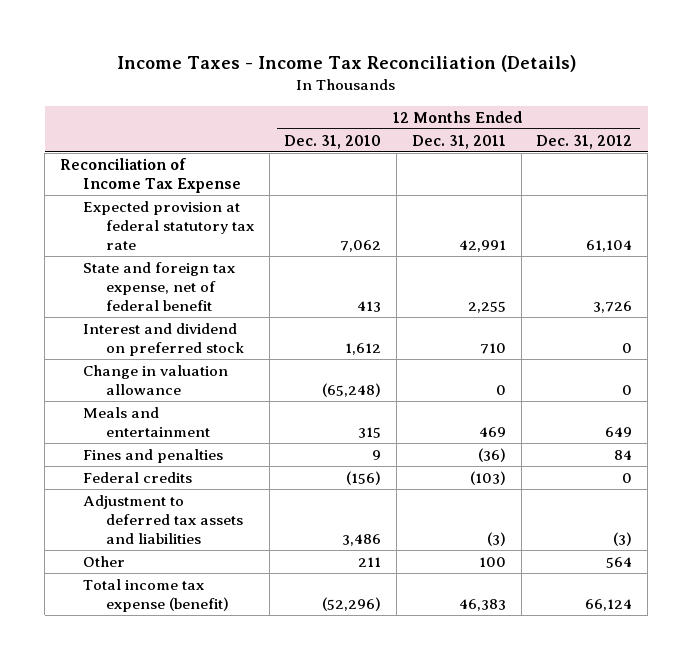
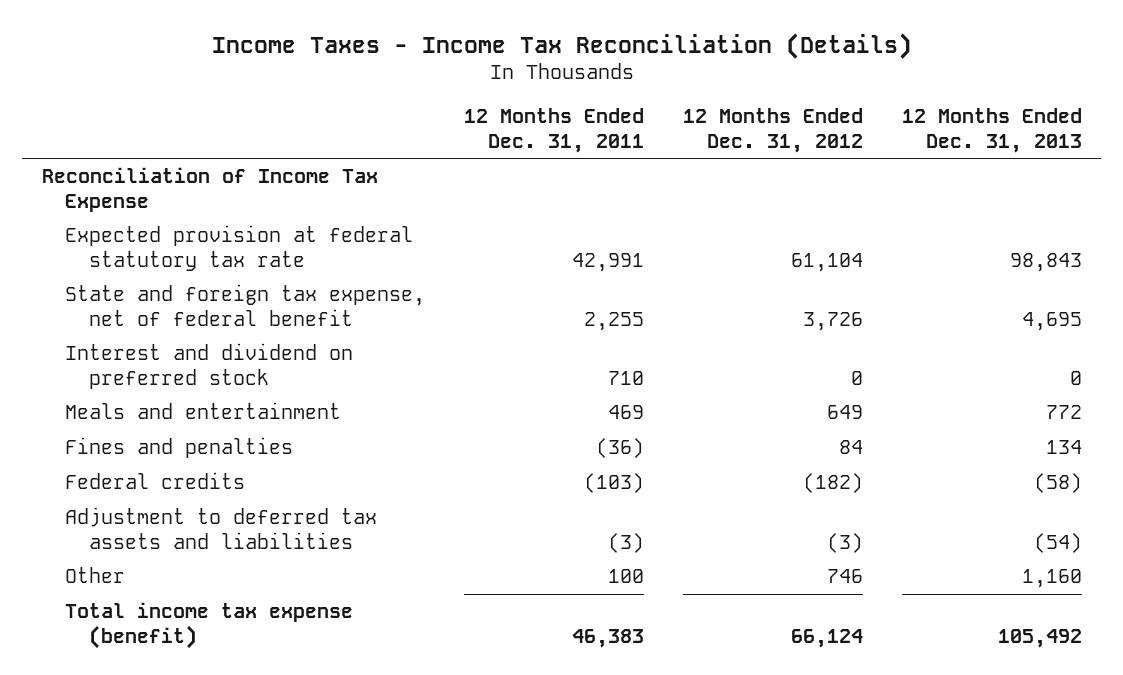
- | 12 Months Ended Dec. 31, 2010 | 12 Months Ended Dec. 31, 2011 | 12 Months Ended Dec. 31, 2012
+ | 12 Months Ended Dec. 31, 2011 | 12 Months Ended Dec. 31, 2012 | 12 Months Ended Dec. 31, 2013
- Change in valuation allowance | (65,248) | 0 | 0
- Federal credits | (156) | (103) | 0
+ Federal credits | (103) | (182) | (58)
- Other | 211 | 100 | 564
+ Other | 100 | 746 | 1,160

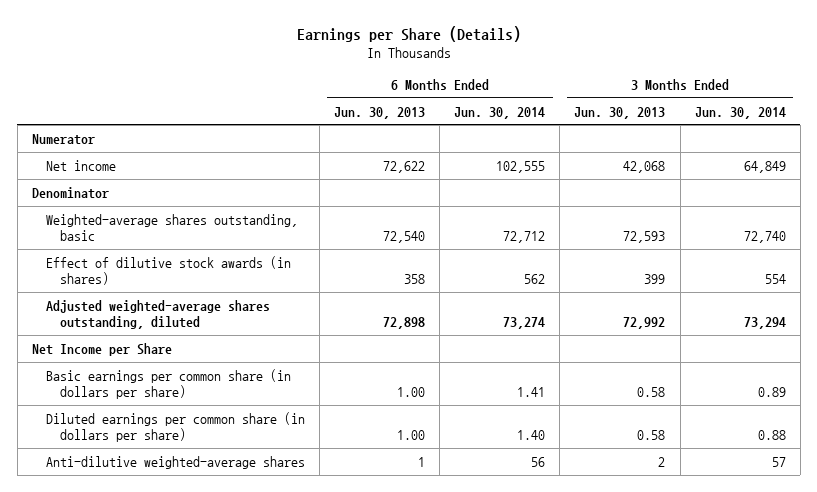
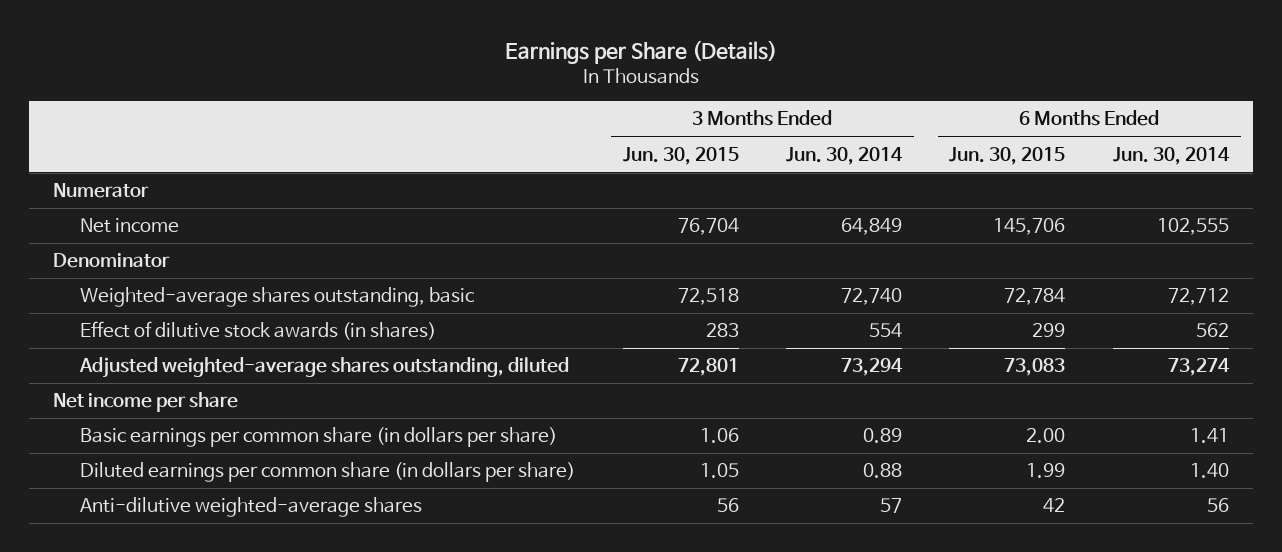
- | 6 Months Ended Jun. 30, 2013 | 6 Months Ended Jun. 30, 2014 | 3 Months Ended Jun. 30, 2013 | 3 Months Ended Jun. 30, 2014
+ | 3 Months Ended Jun. 30, 2015 | 3 Months Ended Jun. 30, 2014 | 6 Months Ended Jun. 30, 2015 | 6 Months Ended Jun. 30, 2014
- Net Income per Share
+ Net income per share

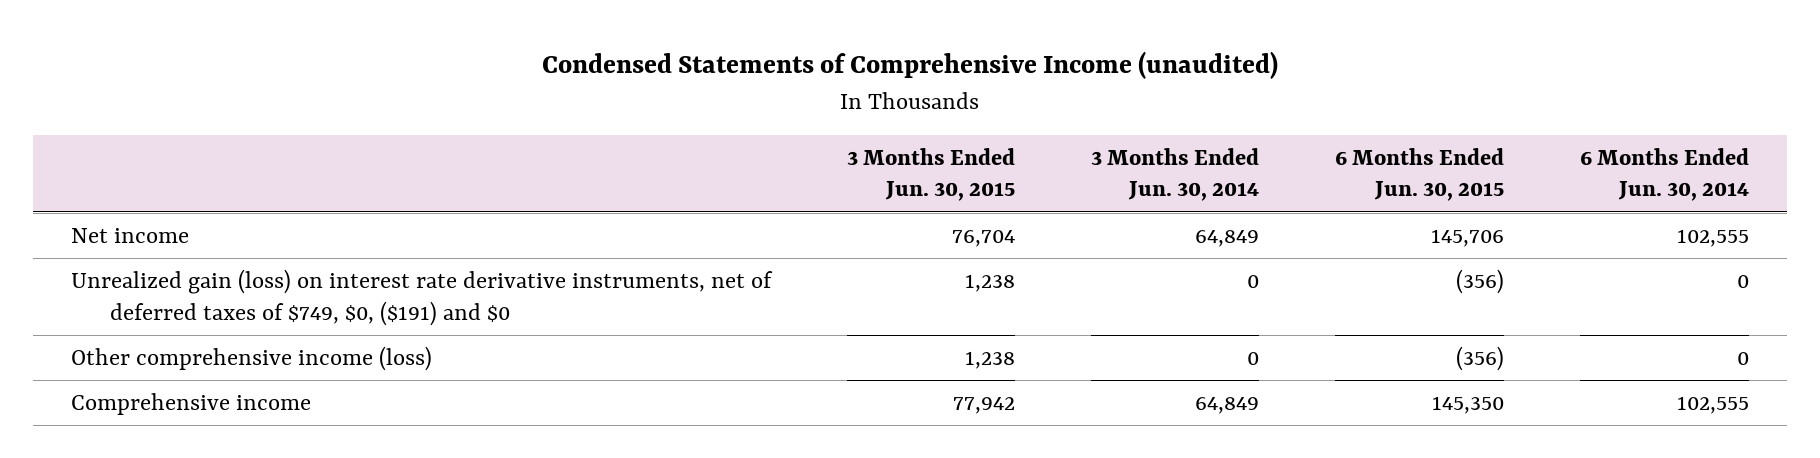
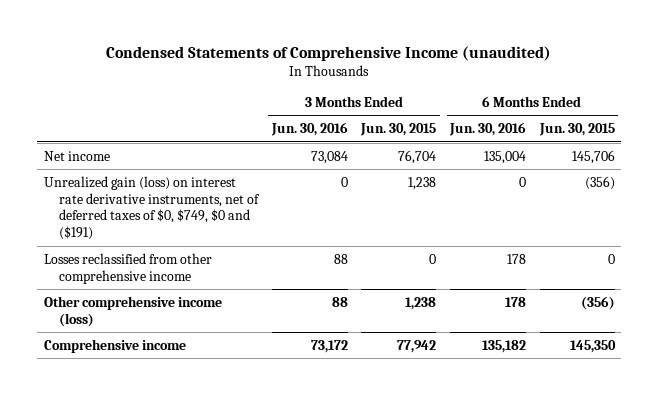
- | 3 Months Ended Jun. 30, 2015 | 3 Months Ended Jun. 30, 2014 | 6 Months Ended Jun. 30, 2015 | 6 Months Ended Jun. 30, 2014
+ | 3 Months Ended Jun. 30, 2016 | 3 Months Ended Jun. 30, 2015 | 6 Months Ended Jun. 30, 2016 | 6 Months Ended Jun. 30, 2015
- Unrealized gain (loss) on interest rate derivative instruments, net of deferred taxes of $749, $0, ($191) and $0 | 1,238 | 0 | (356) | 0
+ Unrealized gain (loss) on interest rate derivative instruments, net of deferred taxes of $0, $749, $0 and ($191) | 0 | 1,238 | 0 | (356)
+ Losses reclassified from other comprehensive income | 88 | 0 | 178 | 0

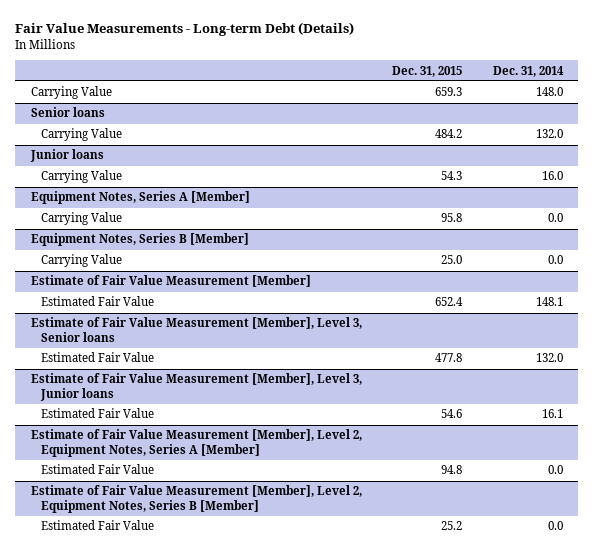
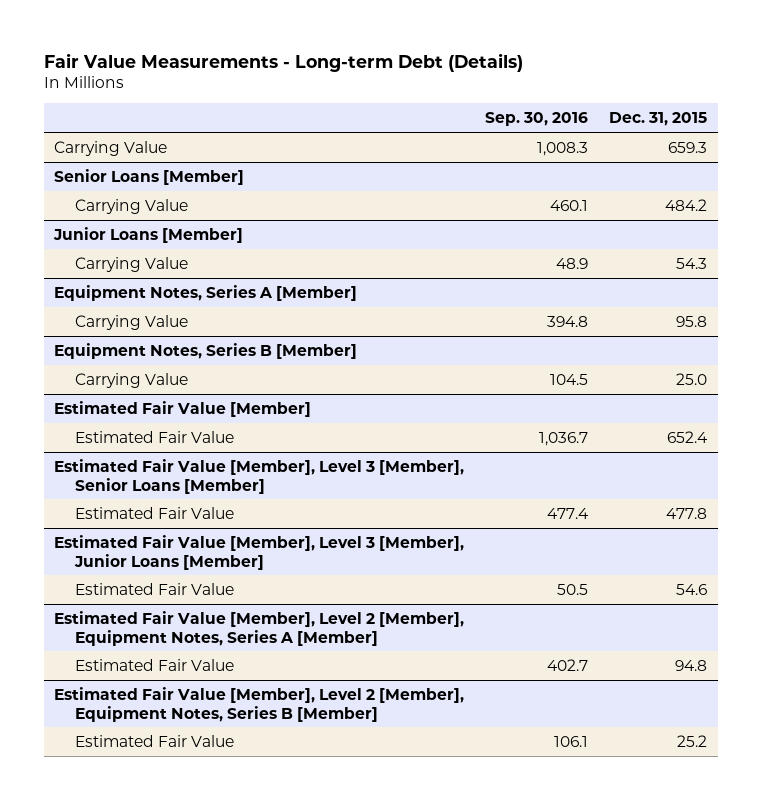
- | Dec. 31, 2015 | Dec. 31, 2014
+ | Sep. 30, 2016 | Dec. 31, 2015
- Senior loans
+ Senior Loans [Member]
- Junior loans
+ Junior Loans [Member]
- Estimate of Fair Value Measurement [Member]
+ Estimated Fair Value [Member]
- Estimate of Fair Value Measurement [Member], Level 3, Senior loans
+ Estimated Fair Value [Member], Level 3 [Member], Senior Loans [Member]
- Estimate of Fair Value Measurement [Member], Level 3, Junior loans
+ Estimated Fair Value [Member], Level 3 [Member], Junior Loans [Member]
- Estimate of Fair Value Measurement [Member], Level 2, Equipment Notes, Series A [Member]
+ Estimated Fair Value [Member], Level 2 [Member], Equipment Notes, Series A [Member]
- Estimate of Fair Value Measurement [Member], Level 2, Equipment Notes, Series B [Member]
+ Estimated Fair Value [Member], Level 2 [Member], Equipment Notes, Series B [Member]

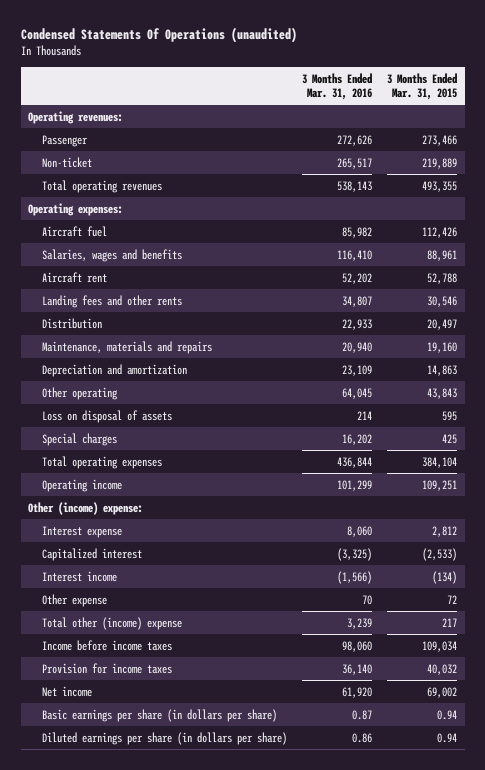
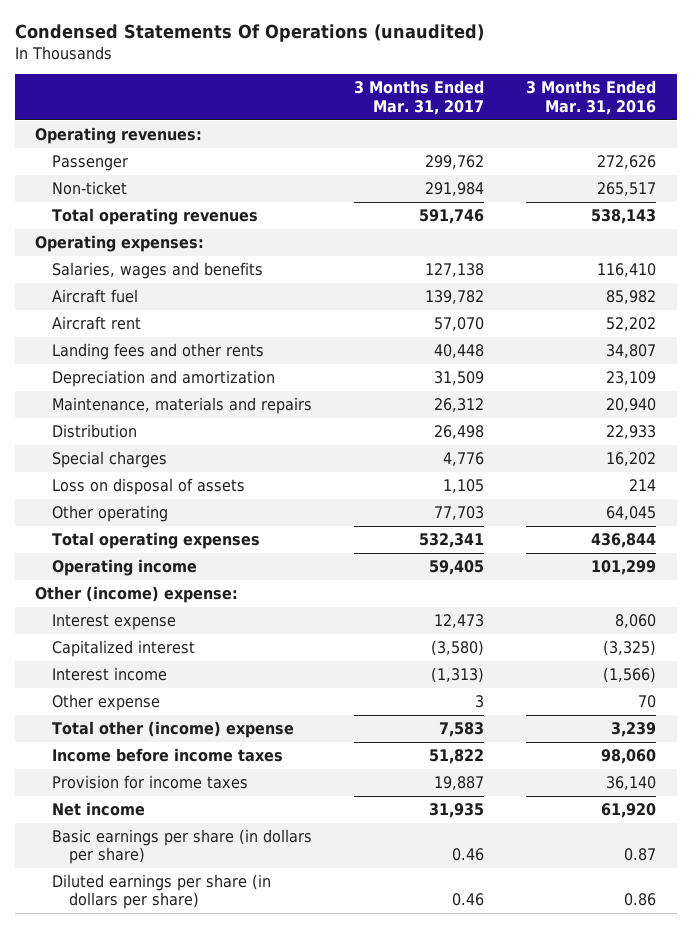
- | 3 Months Ended Mar. 31, 2016 | 3 Months Ended Mar. 31, 2015
+ | 3 Months Ended Mar. 31, 2017 | 3 Months Ended Mar. 31, 2016
moved down: Aircraft fuel | 139,782 | 85,982
moved down: Maintenance, materials and repairs | 26,312 | 20,940
moved down: Distribution | 26,498 | 22,933
moved down: Loss on disposal of assets | 1,105 | 214
moved down: Other operating | 77,703 | 64,045

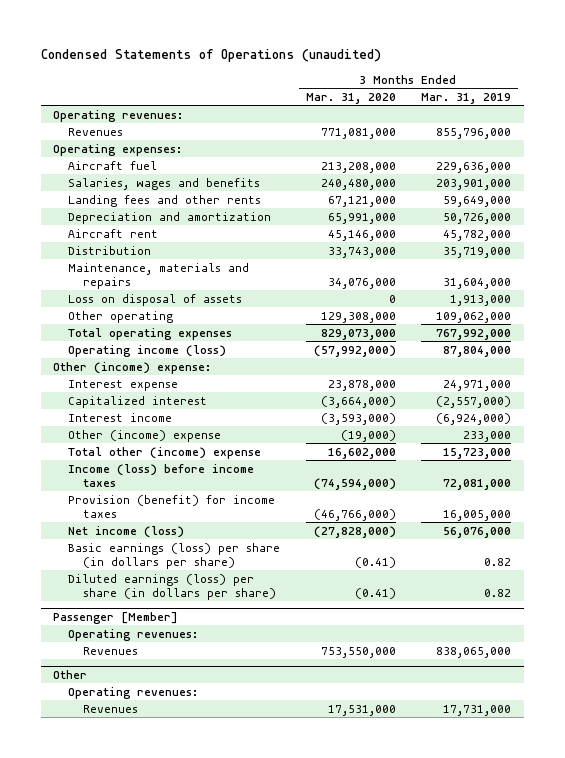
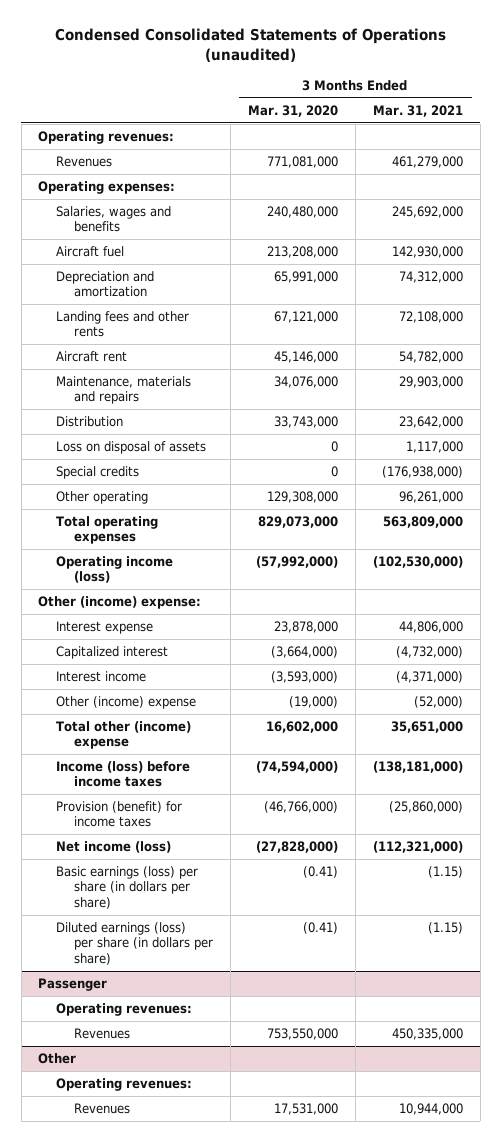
- Condensed Statements of Operations (unaudited)
+ Condensed Consolidated Statements of Operations (unaudited)
- | 3 Months Ended Mar. 31, 2020 | 3 Months Ended Mar. 31, 2019
+ | 3 Months Ended Mar. 31, 2020 | 3 Months Ended Mar. 31, 2021
moved down: Aircraft fuel | 213,208,000 | 142,930,000
moved down: Landing fees and other rents | 67,121,000 | 72,108,000
moved down: Distribution | 33,743,000 | 23,642,000
+ Special credits | 0 | (176,938,000)
- Passenger [Member]
+ Passenger

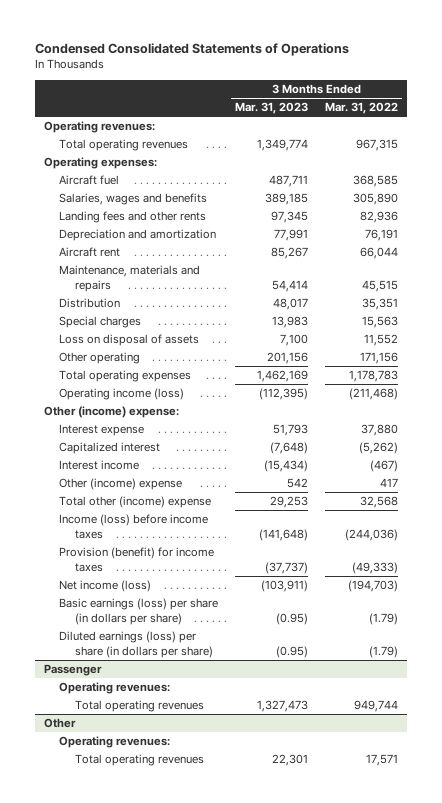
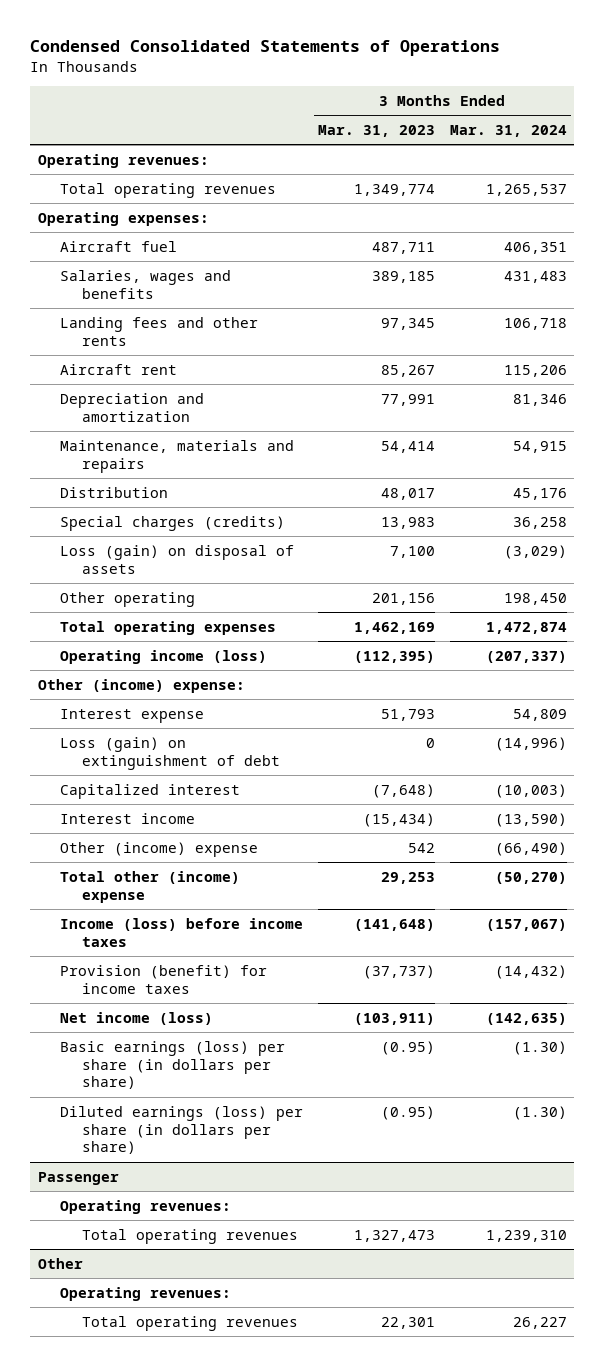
- | 3 Months Ended Mar. 31, 2023 | 3 Months Ended Mar. 31, 2022
+ | 3 Months Ended Mar. 31, 2023 | 3 Months Ended Mar. 31, 2024
moved down: Depreciation and amortization | 77,991 | 81,346
- Special charges | 13,983 | 15,563
- Loss on disposal of assets | 7,100 | 11,552
+ Special charges (credits) | 13,983 | 36,258
+ Loss (gain) on disposal of assets | 7,100 | (3,029)
+ Loss (gain) on extinguishment of debt | 0 | (14,996)

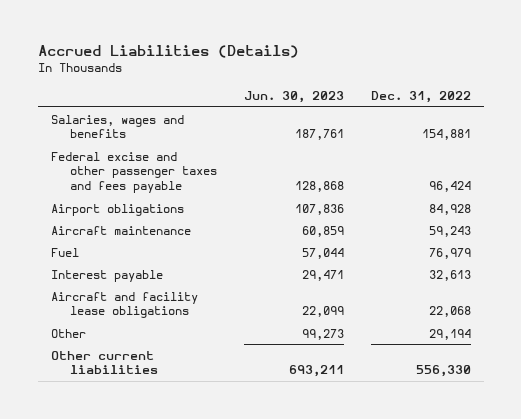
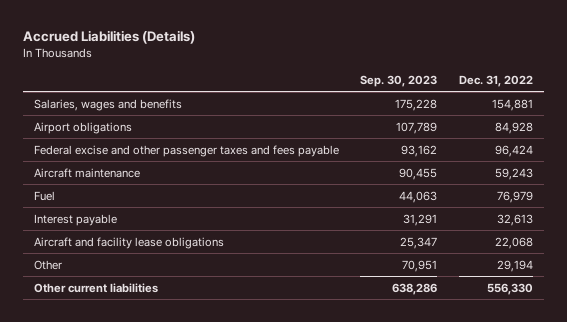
- | Jun. 30, 2023 | Dec. 31, 2022
+ | Sep. 30, 2023 | Dec. 31, 2022
moved down: Federal excise and other passenger taxes and fees payable | 93,162 | 96,424

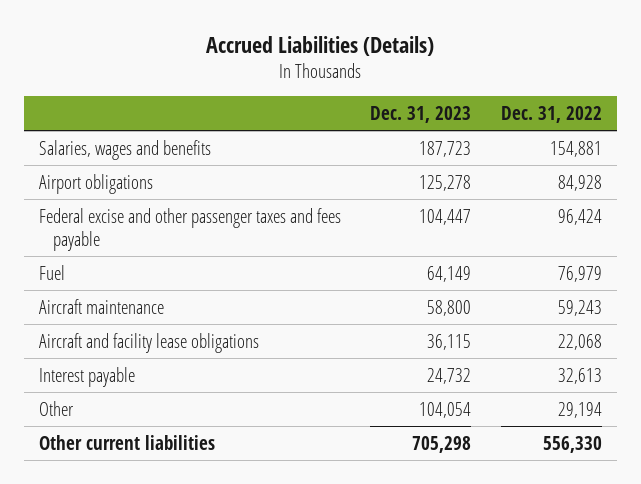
- | Sep. 30, 2023 | Dec. 31, 2022
+ | Dec. 31, 2023 | Dec. 31, 2022
moved down: Aircraft maintenance | 58,800 | 59,243
moved down: Interest payable | 24,732 | 32,613

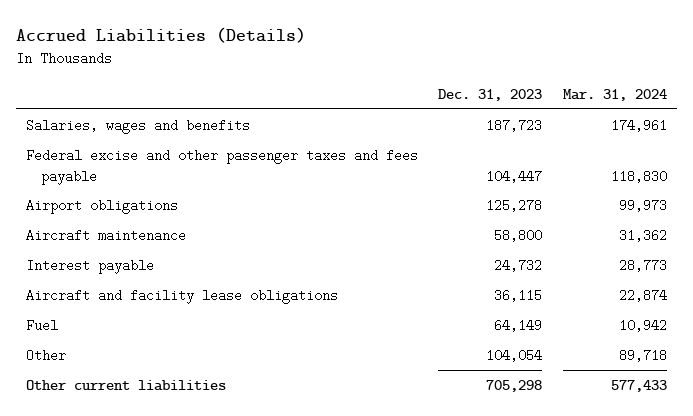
- | Dec. 31, 2023 | Dec. 31, 2022
+ | Dec. 31, 2023 | Mar. 31, 2024
moved down: Airport obligations | 125,278 | 99,973
moved down: Aircraft and facility lease obligations | 36,115 | 22,874
moved down: Fuel | 64,149 | 10,942

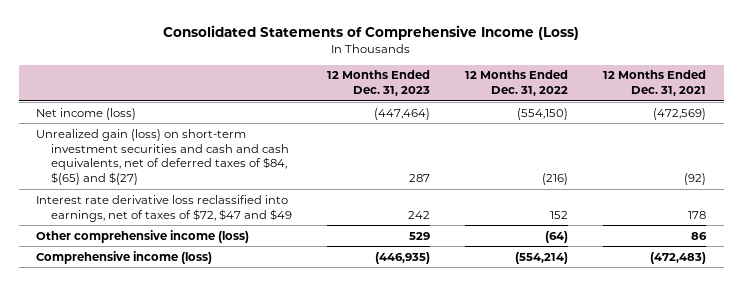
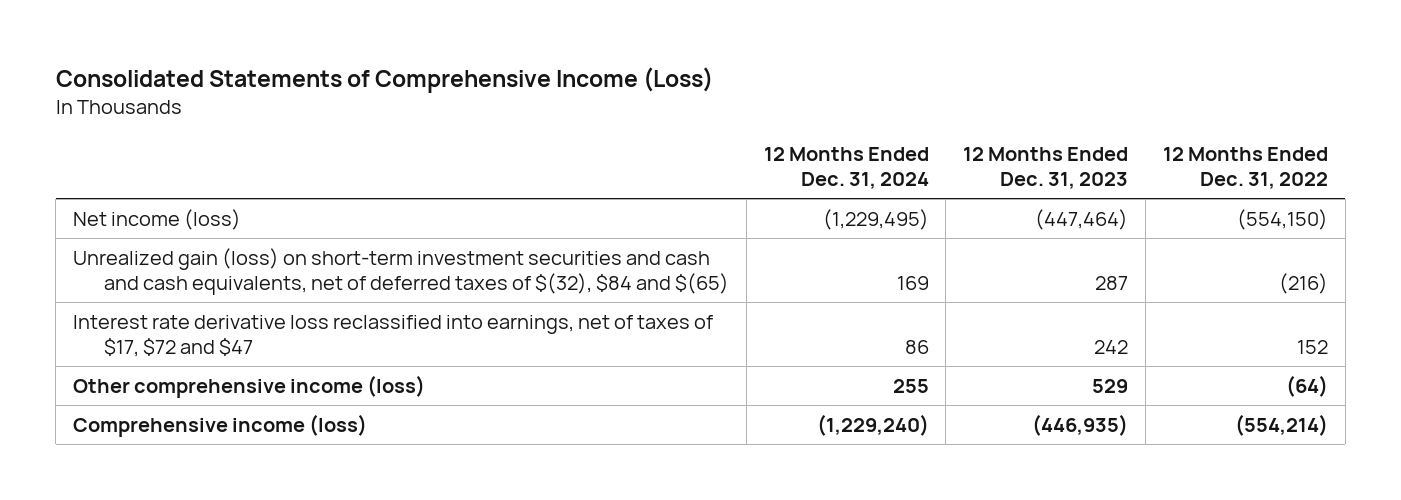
- | 12 Months Ended Dec. 31, 2023 | 12 Months Ended Dec. 31, 2022 | 12 Months Ended Dec. 31, 2021
+ | 12 Months Ended Dec. 31, 2024 | 12 Months Ended Dec. 31, 2023 | 12 Months Ended Dec. 31, 2022
- Unrealized gain (loss) on short-term investment securities and cash and cash equivalents, net of deferred taxes of $84, $(65) and $(27) | 287 | (216) | (92)
- Interest rate derivative loss reclassified into earnings, net of taxes of $72, $47 and $49 | 242 | 152 | 178
+ Unrealized gain (loss) on short-term investment securities and cash and cash equivalents, net of deferred taxes of $(32), $84 and $(65) | 169 | 287 | (216)
+ Interest rate derivative loss reclassified into earnings, net of taxes of $17, $72 and $47 | 86 | 242 | 152

